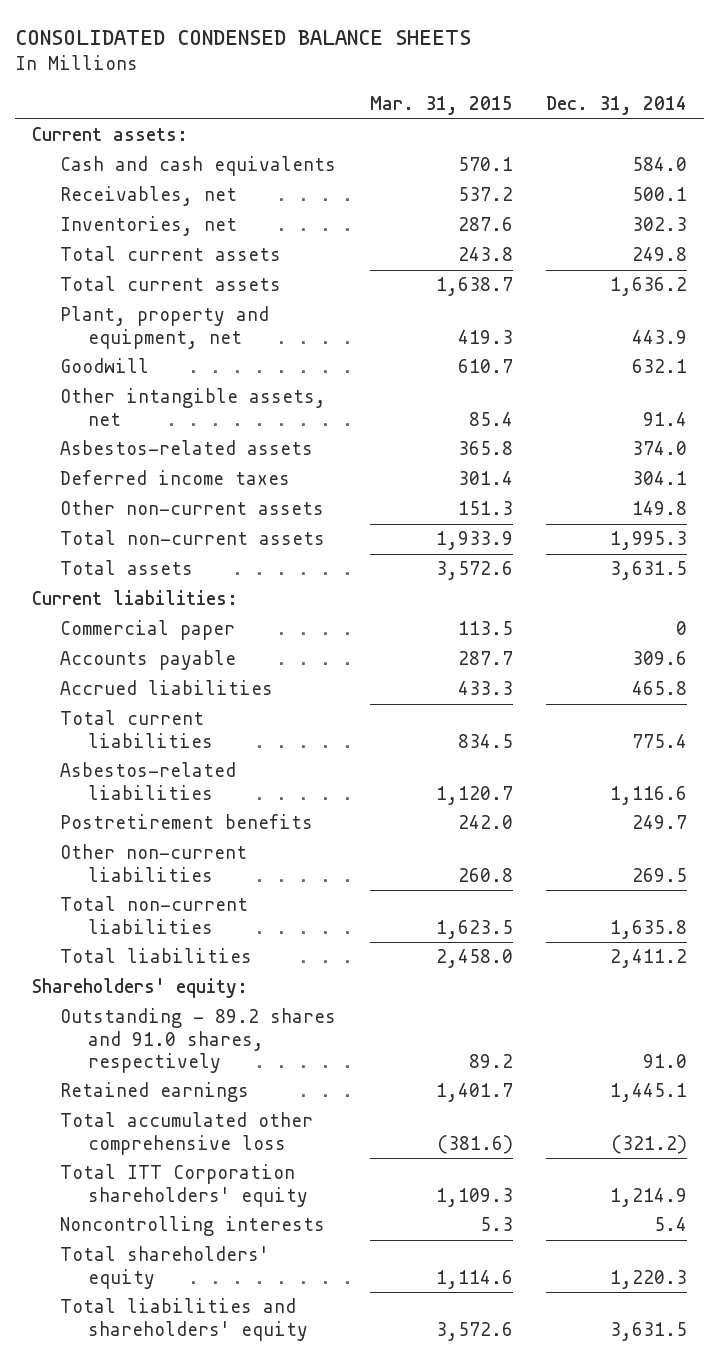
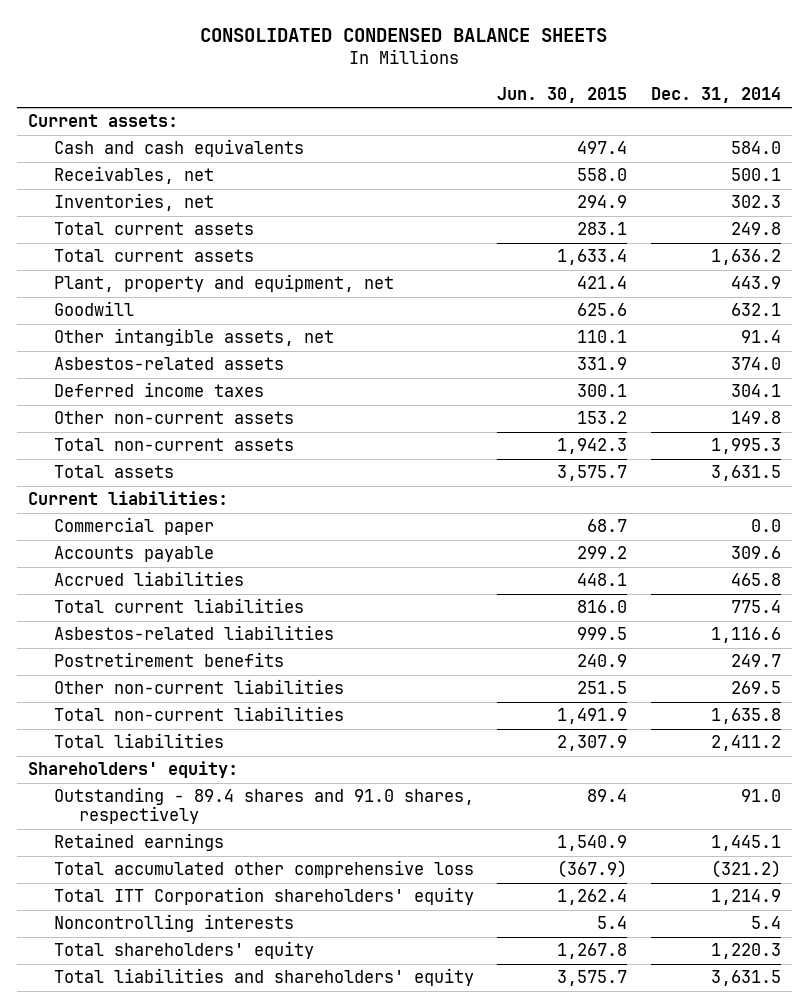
- | Mar. 31, 2015 | Dec. 31, 2014
+ | Jun. 30, 2015 | Dec. 31, 2014
- Commercial paper | 113.5 | 0
+ Commercial paper | 68.7 | 0.0
- Outstanding - 89.2 shares and 91.0 shares, respectively | 89.2 | 91.0
+ Outstanding - 89.4 shares and 91.0 shares, respectively | 89.4 | 91.0

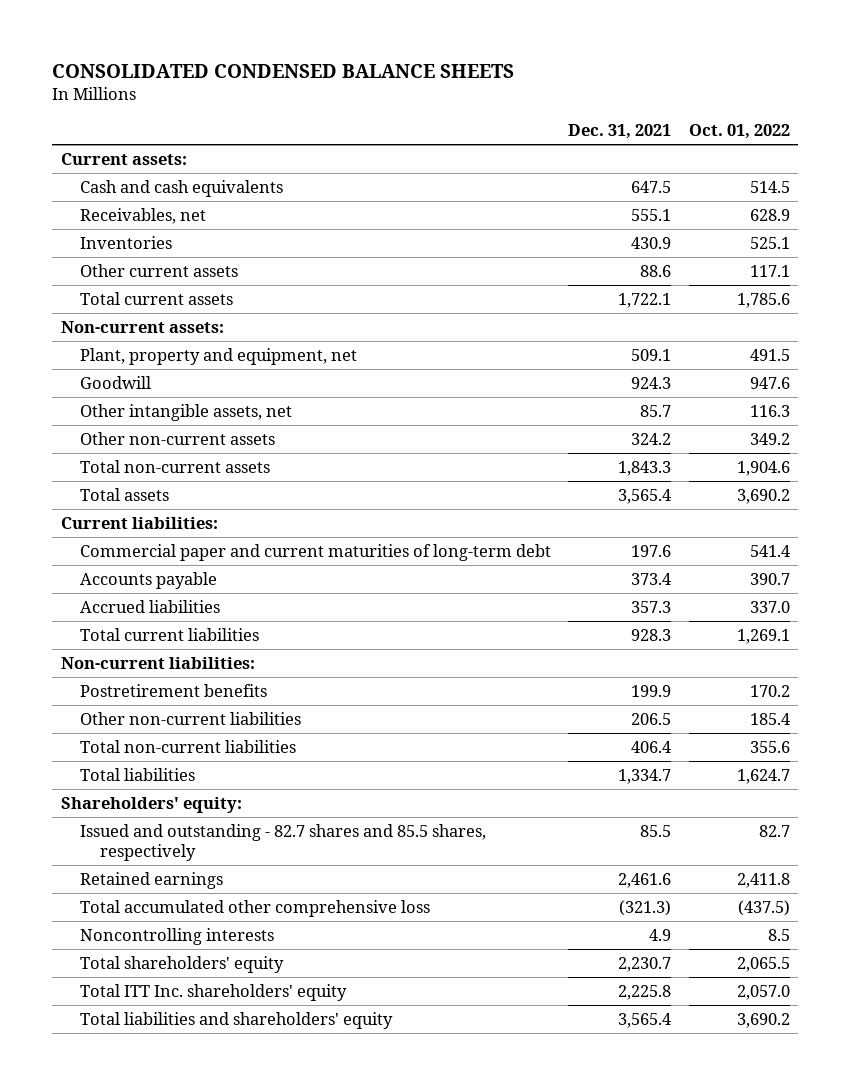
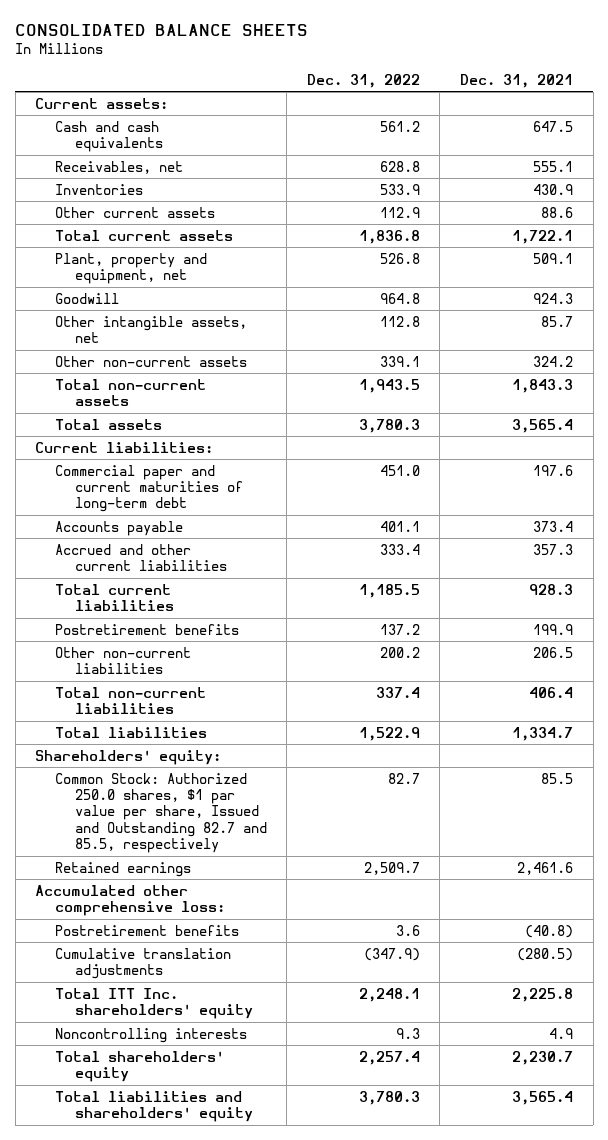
- CONSOLIDATED CONDENSED BALANCE SHEETS
+ CONSOLIDATED BALANCE SHEETS
- | Dec. 31, 2021 | Oct. 01, 2022
+ | Dec. 31, 2022 | Dec. 31, 2021
- Non-current assets:
- Accrued liabilities | 357.3 | 337.0
+ Accrued and other current liabilities | 333.4 | 357.3
- Non-current liabilities:
- Issued and outstanding - 82.7 shares and 85.5 shares, respectively | 85.5 | 82.7
+ Common Stock: Authorized 250.0 shares, $1 par value per share, Issued and Outstanding 82.7 and 85.5, respectively | 82.7 | 85.5
- Total accumulated other comprehensive loss | (321.3) | (437.5)
+ Accumulated other comprehensive loss:
+ Postretirement benefits | 3.6 | (40.8)
+ Cumulative translation adjustments | (347.9) | (280.5)
moved up: Total ITT Inc. shareholders' equity | 2,248.1 | 2,225.8

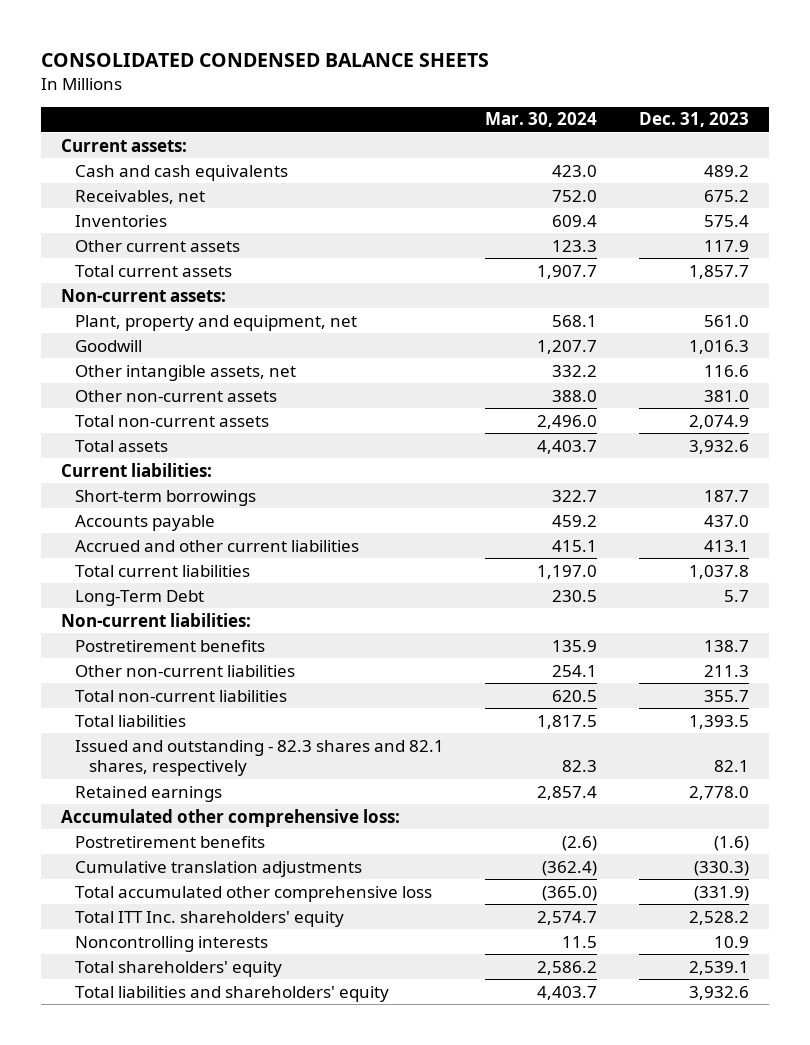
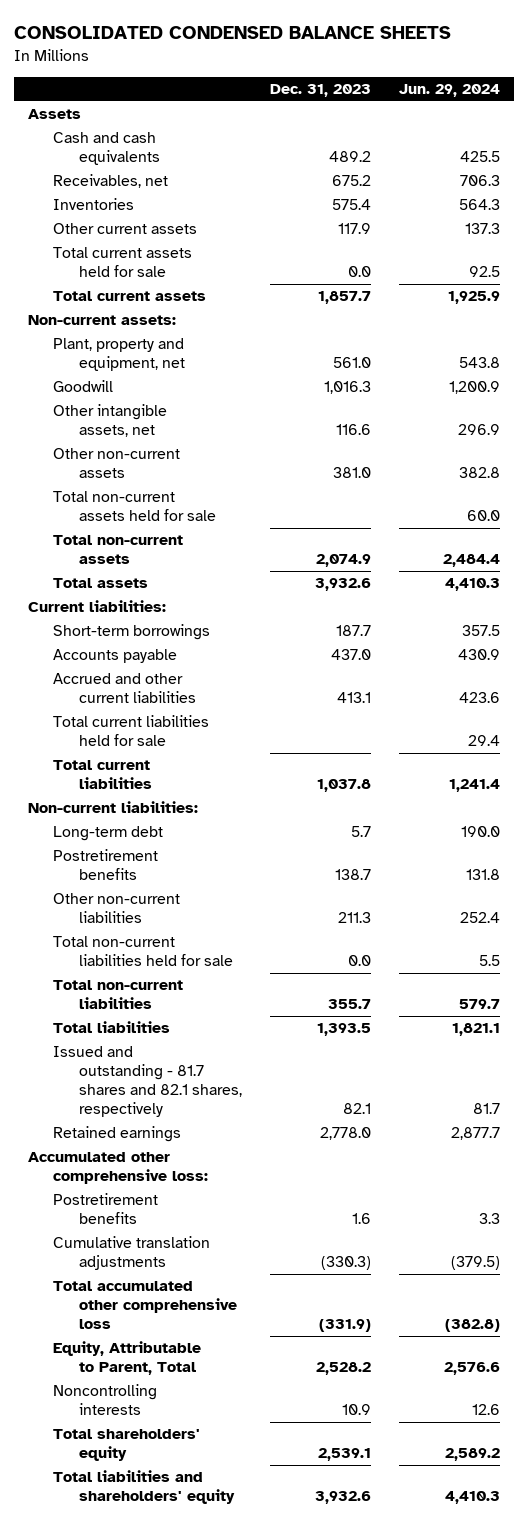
- | Mar. 30, 2024 | Dec. 31, 2023
+ | Dec. 31, 2023 | Jun. 29, 2024
- Current assets:
+ Assets
+ Total current assets held for sale | 0.0 | 92.5
+ Total non-current assets held for sale | | 60.0
+ Total current liabilities held for sale | | 29.4
- Long-Term Debt | 230.5 | 5.7
+ Long-term debt | 5.7 | 190.0
+ Total non-current liabilities held for sale | 0.0 | 5.5
- Issued and outstanding - 82.3 shares and 82.1 shares, respectively | 82.3 | 82.1
+ Issued and outstanding - 81.7 shares and 82.1 shares, respectively | 82.1 | 81.7
- Postretirement benefits | (2.6) | (1.6)
+ Postretirement benefits | 1.6 | 3.3
- Total ITT Inc. shareholders' equity | 2,574.7 | 2,528.2
+ Equity, Attributable to Parent, Total | 2,528.2 | 2,576.6

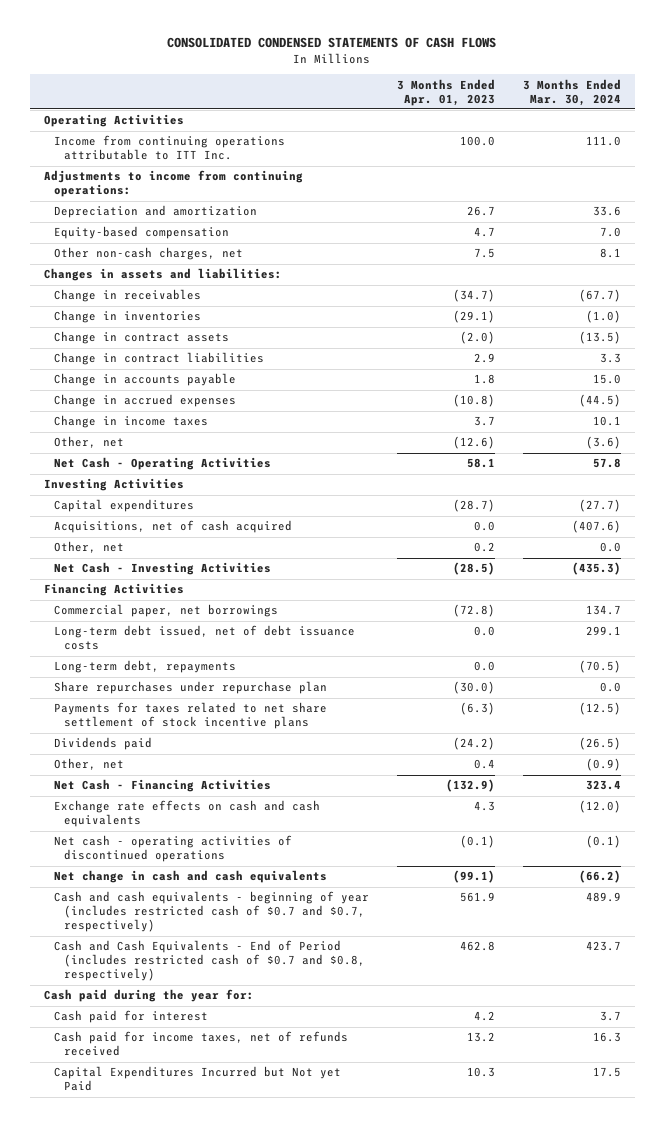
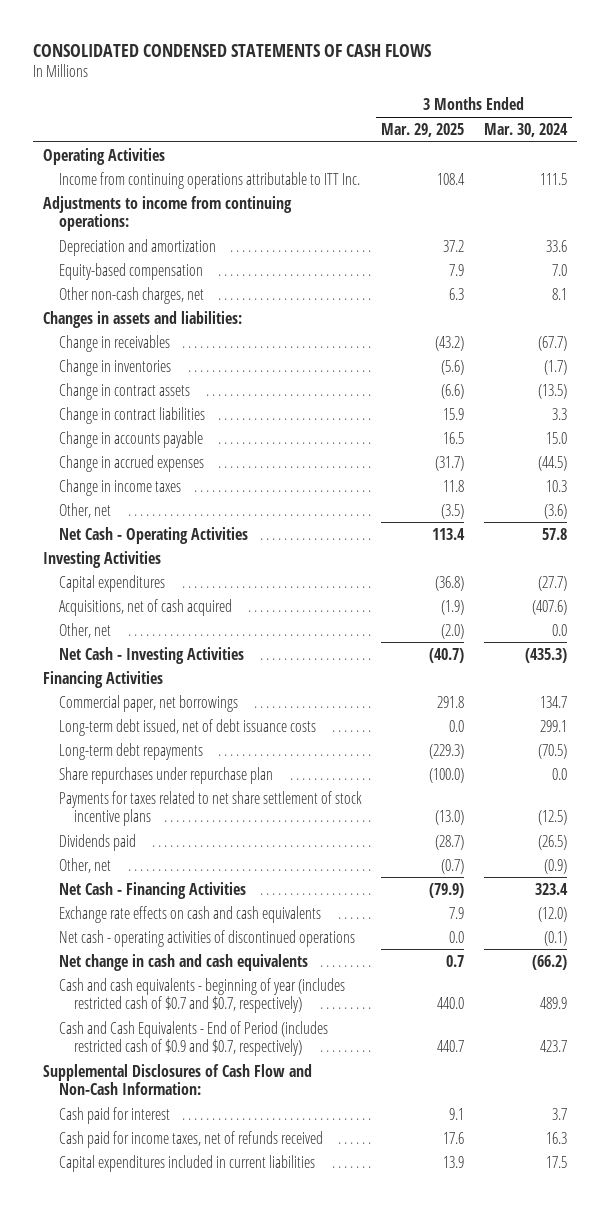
- | 3 Months Ended Apr. 01, 2023 | 3 Months Ended Mar. 30, 2024
+ | 3 Months Ended Mar. 29, 2025 | 3 Months Ended Mar. 30, 2024
- Income from continuing operations attributable to ITT Inc. | 100.0 | 111.0
+ Income from continuing operations attributable to ITT Inc. | 108.4 | 111.5
- Change in inventories | (29.1) | (1.0)
+ Change in inventories | (5.6) | (1.7)
- Change in income taxes | 3.7 | 10.1
+ Change in income taxes | 11.8 | 10.3
- Long-term debt, repayments | 0.0 | (70.5)
+ Long-term debt repayments | (229.3) | (70.5)
- Cash and Cash Equivalents - End of Period (includes restricted cash of $0.7 and $0.8, respectively) | 462.8 | 423.7
- Cash paid during the year for:
+ Cash and Cash Equivalents - End of Period (includes restricted cash of $0.9 and $0.7, respectively) | 440.7 | 423.7
+ Supplemental Disclosures of Cash Flow and Non-Cash Information:
- Capital Expenditures Incurred but Not yet Paid | 10.3 | 17.5
+ Capital expenditures included in current liabilities | 13.9 | 17.5

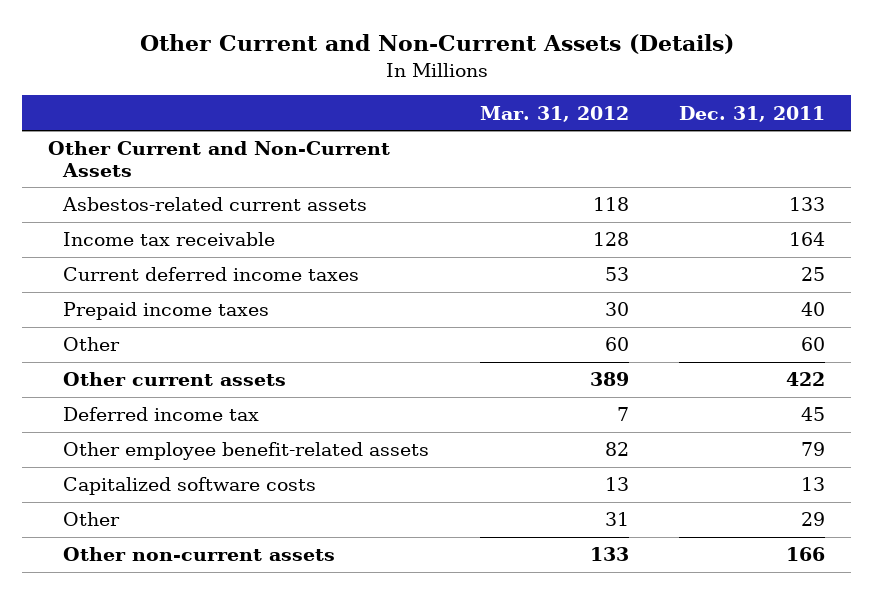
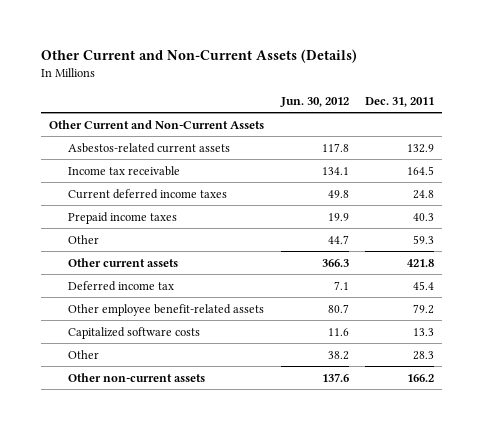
- | Mar. 31, 2012 | Dec. 31, 2011
+ | Jun. 30, 2012 | Dec. 31, 2011
- Asbestos-related current assets | 118 | 133
- Income tax receivable | 128 | 164
- Current deferred income taxes | 53 | 25
- Prepaid income taxes | 30 | 40
- Other | 60 | 60
- Other current assets | 389 | 422
- Deferred income tax | 7 | 45
- Other employee benefit-related assets | 82 | 79
- Capitalized software costs | 13 | 13
- Other | 31 | 29
- Other non-current assets | 133 | 166
+ Asbestos-related current assets | 117.8 | 132.9
+ Income tax receivable | 134.1 | 164.5
+ Current deferred income taxes | 49.8 | 24.8
+ Prepaid income taxes | 19.9 | 40.3
+ Other | 44.7 | 59.3
+ Other current assets | 366.3 | 421.8
+ Deferred income tax | 7.1 | 45.4
+ Other employee benefit-related assets | 80.7 | 79.2
+ Capitalized software costs | 11.6 | 13.3
+ Other | 38.2 | 28.3
+ Other non-current assets | 137.6 | 166.2

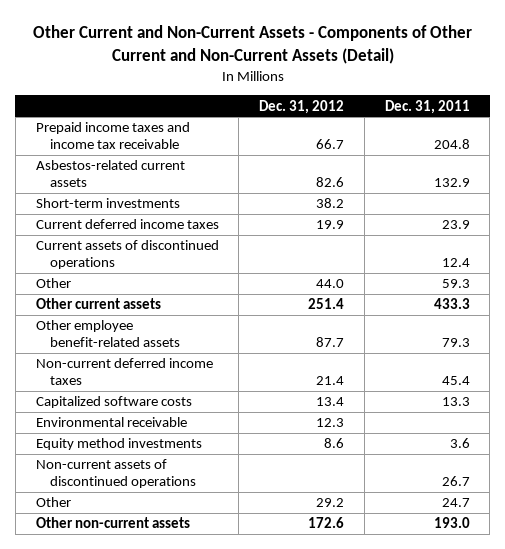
- Other Current and Non-Current Assets (Details)
+ Other Current and Non-Current Assets - Components of Other Current and Non-Current Assets (Detail)
- | Jun. 30, 2012 | Dec. 31, 2011
+ | Dec. 31, 2012 | Dec. 31, 2011
- Other Current and Non-Current Assets
+ Prepaid income taxes and income tax receivable | 66.7 | 204.8
- Income tax receivable | 134.1 | 164.5
- Current deferred income taxes | 49.8 | 24.8
- Prepaid income taxes | 19.9 | 40.3
+ Short-term investments | 38.2 |
+ Current deferred income taxes | 19.9 | 23.9
+ Current assets of discontinued operations | | 12.4
- Other current assets | 366.3 | 421.8
- Deferred income tax | 7.1 | 45.4
- Other employee benefit-related assets | 80.7 | 79.2
+ Other current assets | 251.4 | 433.3
+ Other employee benefit-related assets | 87.7 | 79.3
+ Non-current deferred income taxes | 21.4 | 45.4
- Other | 38.2 | 28.3
- Other non-current assets | 137.6 | 166.2
+ Environmental receivable | 12.3 |
+ Equity method investments | 8.6 | 3.6
+ Non-current assets of discontinued operations | | 26.7
+ Other | 29.2 | 24.7
+ Other non-current assets | 172.6 | 193.0

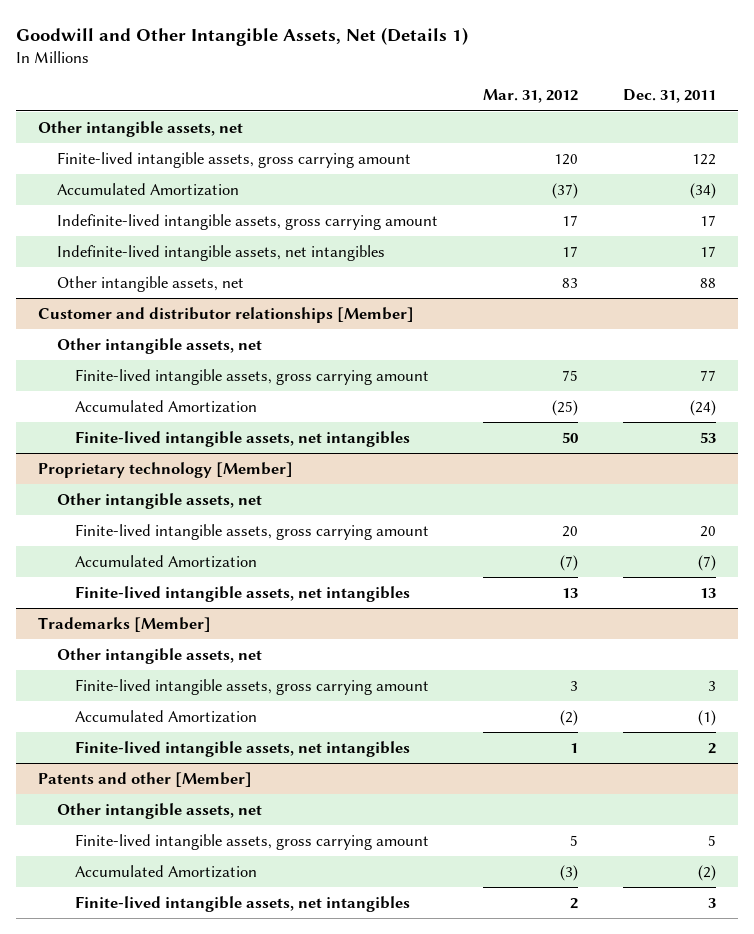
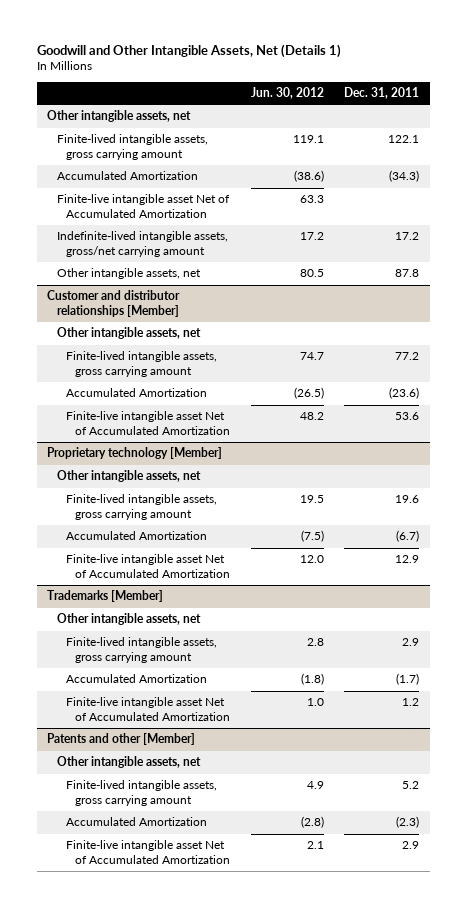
- | Mar. 31, 2012 | Dec. 31, 2011
+ | Jun. 30, 2012 | Dec. 31, 2011
- Finite-lived intangible assets, gross carrying amount | 120 | 122
- Accumulated Amortization | (37) | (34)
- Indefinite-lived intangible assets, gross carrying amount | 17 | 17
- Indefinite-lived intangible assets, net intangibles | 17 | 17
- Other intangible assets, net | 83 | 88
+ Finite-lived intangible assets, gross carrying amount | 119.1 | 122.1
+ Accumulated Amortization | (38.6) | (34.3)
+ Finite-live intangible asset Net of Accumulated Amortization | 63.3 |
+ Indefinite-lived intangible assets, gross/net carrying amount | 17.2 | 17.2
+ Other intangible assets, net | 80.5 | 87.8
@ Customer and distributor relationships [Member]
- Finite-lived intangible assets, gross carrying amount | 75 | 77
- Accumulated Amortization | (25) | (24)
- Finite-lived intangible assets, net intangibles | 50 | 53
+ Finite-lived intangible assets, gross carrying amount | 74.7 | 77.2
+ Accumulated Amortization | (26.5) | (23.6)
+ Finite-live intangible asset Net of Accumulated Amortization | 48.2 | 53.6
@ Proprietary technology [Member]
- Finite-lived intangible assets, gross carrying amount | 20 | 20
- Accumulated Amortization | (7) | (7)
- Finite-lived intangible assets, net intangibles | 13 | 13
+ Finite-lived intangible assets, gross carrying amount | 19.5 | 19.6
+ Accumulated Amortization | (7.5) | (6.7)
+ Finite-live intangible asset Net of Accumulated Amortization | 12.0 | 12.9
@ Trademarks [Member]
- Finite-lived intangible assets, gross carrying amount | 3 | 3
- Accumulated Amortization | (2) | (1)
- Finite-lived intangible assets, net intangibles | 1 | 2
+ Finite-lived intangible assets, gross carrying amount | 2.8 | 2.9
+ Accumulated Amortization | (1.8) | (1.7)
+ Finite-live intangible asset Net of Accumulated Amortization | 1.0 | 1.2
@ Patents and other [Member]
- Finite-lived intangible assets, gross carrying amount | 5 | 5
- Accumulated Amortization | (3) | (2)
- Finite-lived intangible assets, net intangibles | 2 | 3
+ Finite-lived intangible assets, gross carrying amount | 4.9 | 5.2
+ Accumulated Amortization | (2.8) | (2.3)
+ Finite-live intangible asset Net of Accumulated Amortization | 2.1 | 2.9

